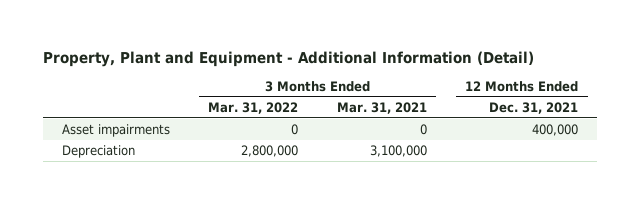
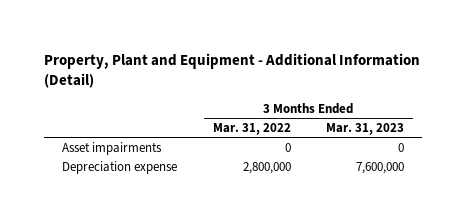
- | 3 Months Ended Mar. 31, 2022 | 3 Months Ended Mar. 31, 2021 | 12 Months Ended Dec. 31, 2021
+ | 3 Months Ended Mar. 31, 2022 | 3 Months Ended Mar. 31, 2023
- Depreciation | 2,800,000 | 3,100,000 |
+ Depreciation expense | 2,800,000 | 7,600,000

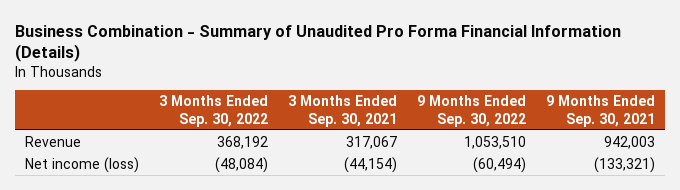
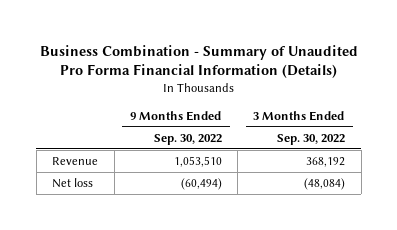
- | 3 Months Ended Sep. 30, 2022 | 3 Months Ended Sep. 30, 2021 | 9 Months Ended Sep. 30, 2022 | 9 Months Ended Sep. 30, 2021
+ | 9 Months Ended Sep. 30, 2022 | 3 Months Ended Sep. 30, 2022
- Net income (loss) | (48,084) | (44,154) | (60,494) | (133,321)
+ Net loss | (60,494) | (48,084)

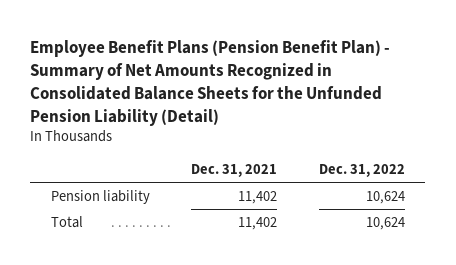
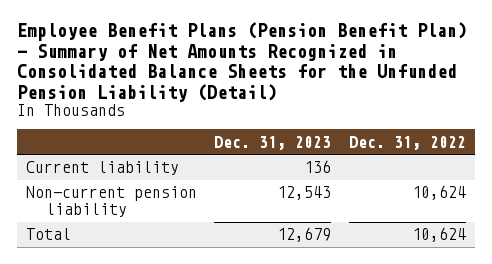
- | Dec. 31, 2021 | Dec. 31, 2022
+ | Dec. 31, 2023 | Dec. 31, 2022
- Pension liability | 11,402 | 10,624
+ Current liability | 136 |
+ Non-current pension liability | 12,543 | 10,624

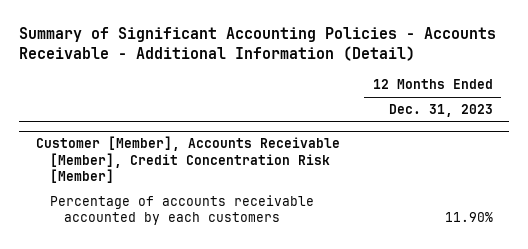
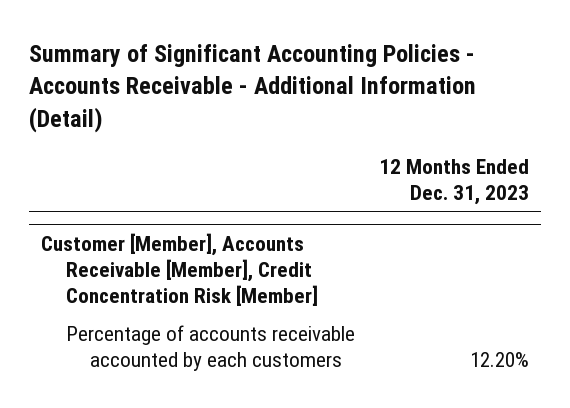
@ Customer [Member], Accounts Receivable [Member], Credit Concentration Risk [Member]
- Percentage of accounts receivable accounted by each customers | 11.90%
+ Percentage of accounts receivable accounted by each customers | 12.20%

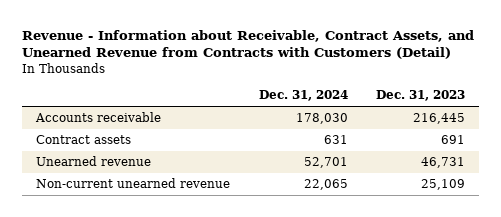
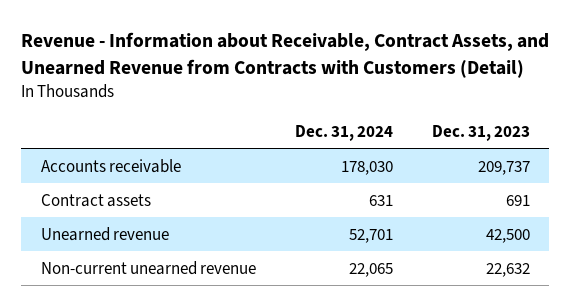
- Accounts receivable | 178,030 | 216,445
+ Accounts receivable | 178,030 | 209,737
- Unearned revenue | 52,701 | 46,731
- Non-current unearned revenue | 22,065 | 25,109
+ Unearned revenue | 52,701 | 42,500
+ Non-current unearned revenue | 22,065 | 22,632

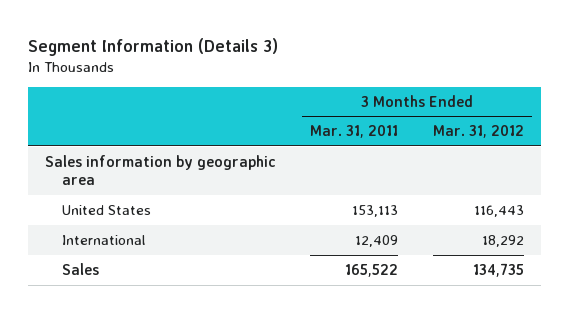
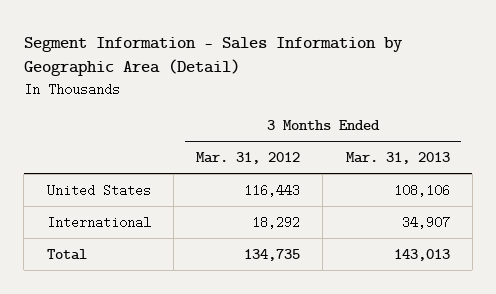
- Segment Information (Details 3)
+ Segment Information - Sales Information by Geographic Area (Detail)
- | 3 Months Ended Mar. 31, 2011 | 3 Months Ended Mar. 31, 2012
+ | 3 Months Ended Mar. 31, 2012 | 3 Months Ended Mar. 31, 2013
- Sales information by geographic area
- Sales | 165,522 | 134,735
+ Total | 134,735 | 143,013

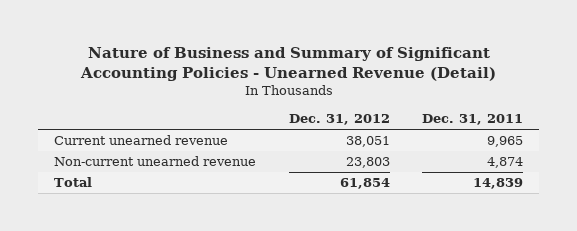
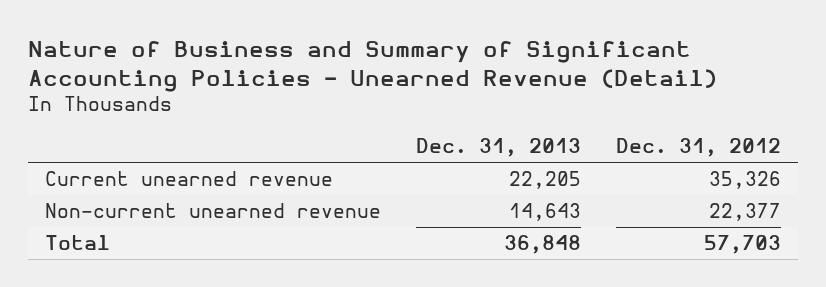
- | Dec. 31, 2012 | Dec. 31, 2011
+ | Dec. 31, 2013 | Dec. 31, 2012
- Current unearned revenue | 38,051 | 9,965
- Non-current unearned revenue | 23,803 | 4,874
- Total | 61,854 | 14,839
+ Current unearned revenue | 22,205 | 35,326
+ Non-current unearned revenue | 14,643 | 22,377
+ Total | 36,848 | 57,703

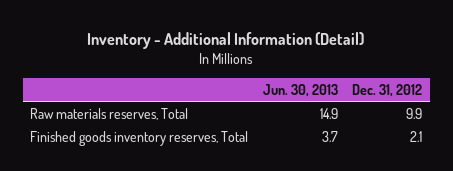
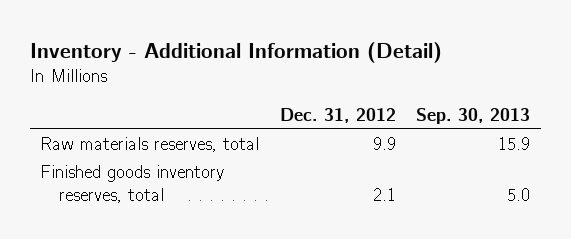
- | Jun. 30, 2013 | Dec. 31, 2012
+ | Dec. 31, 2012 | Sep. 30, 2013
- Raw materials reserves, Total | 14.9 | 9.9
- Finished goods inventory reserves, Total | 3.7 | 2.1
+ Raw materials reserves, total | 9.9 | 15.9
+ Finished goods inventory reserves, total | 2.1 | 5.0

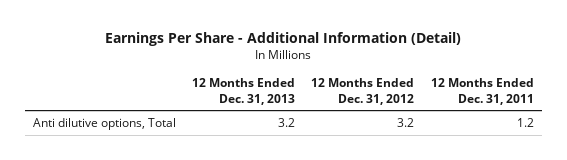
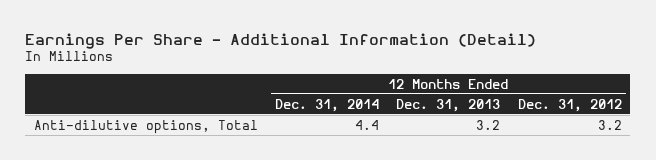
- | 12 Months Ended Dec. 31, 2013 | 12 Months Ended Dec. 31, 2012 | 12 Months Ended Dec. 31, 2011
+ | 12 Months Ended Dec. 31, 2014 | 12 Months Ended Dec. 31, 2013 | 12 Months Ended Dec. 31, 2012
- Anti dilutive options, Total | 3.2 | 3.2 | 1.2
+ Anti-dilutive options, Total | 4.4 | 3.2 | 3.2

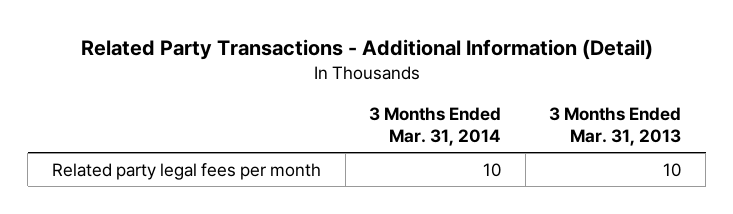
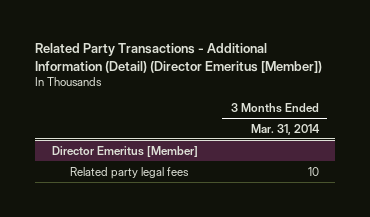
- Related Party Transactions - Additional Information (Detail)
+ Related Party Transactions - Additional Information (Detail) (Director Emeritus [Member])
- | 3 Months Ended Mar. 31, 2014 | 3 Months Ended Mar. 31, 2013
+ | 3 Months Ended Mar. 31, 2014
- Related party legal fees per month | 10 | 10
+ Director Emeritus [Member]
+ Related party legal fees | 10

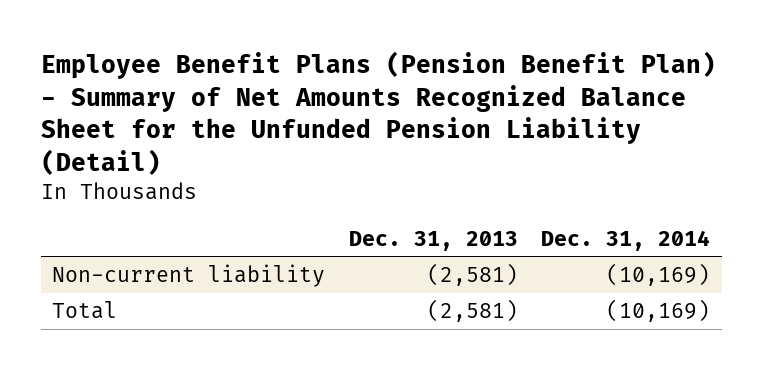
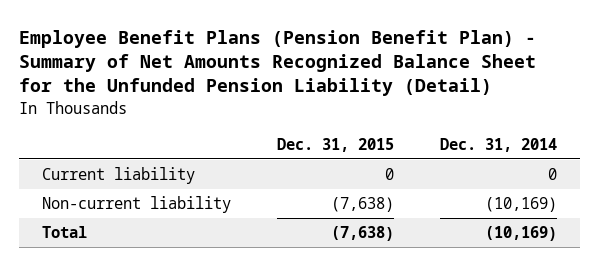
- | Dec. 31, 2013 | Dec. 31, 2014
+ | Dec. 31, 2015 | Dec. 31, 2014
+ Current liability | 0 | 0

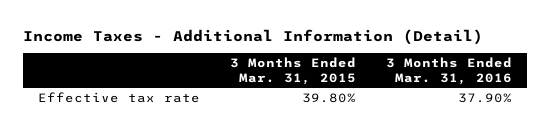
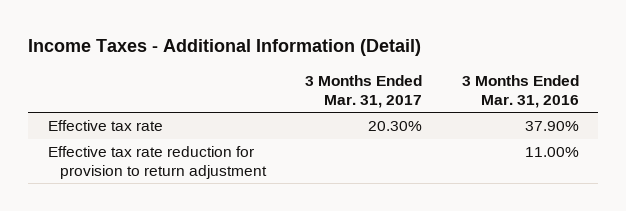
- | 3 Months Ended Mar. 31, 2015 | 3 Months Ended Mar. 31, 2016
+ | 3 Months Ended Mar. 31, 2017 | 3 Months Ended Mar. 31, 2016
+ Effective tax rate reduction for provision to return adjustment | | 11.00%

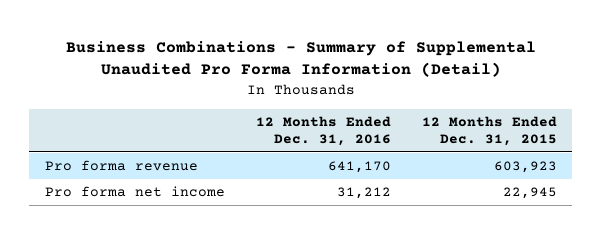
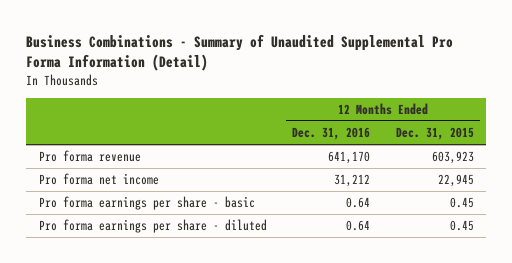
- Business Combinations - Summary of Supplemental Unaudited Pro Forma Information (Detail)
+ Business Combinations - Summary of Unaudited Supplemental Pro Forma Information (Detail)
+ Pro forma earnings per share - basic | 0.64 | 0.45
+ Pro forma earnings per share - diluted | 0.64 | 0.45

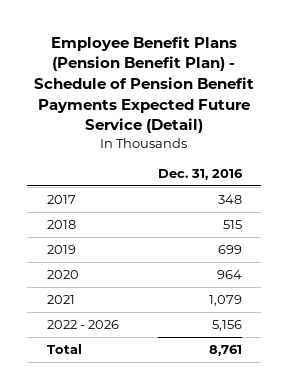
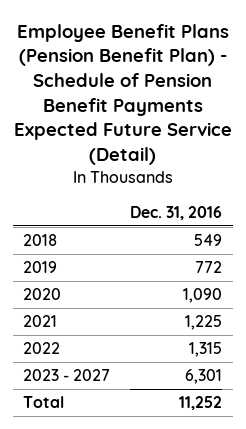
- 2017 | 348
- 2018 | 515
- 2019 | 699
- 2020 | 964
- 2021 | 1,079
- 2022 - 2026 | 5,156
- Total | 8,761
+ 2018 | 549
+ 2019 | 772
+ 2020 | 1,090
+ 2021 | 1,225
+ 2022 | 1,315
+ 2023 - 2027 | 6,301
+ Total | 11,252

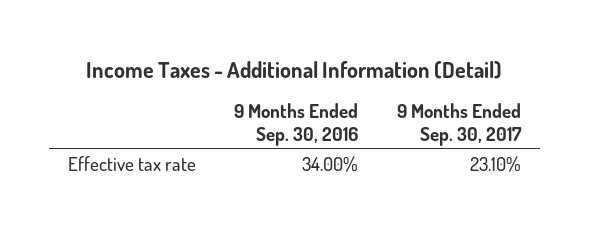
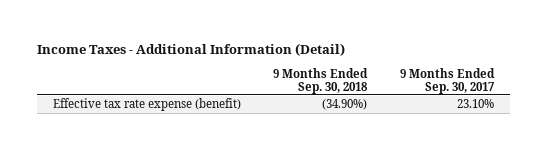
- | 9 Months Ended Sep. 30, 2016 | 9 Months Ended Sep. 30, 2017
+ | 9 Months Ended Sep. 30, 2018 | 9 Months Ended Sep. 30, 2017
- Effective tax rate | 34.00% | 23.10%
+ Effective tax rate expense (benefit) | (34.90%) | 23.10%

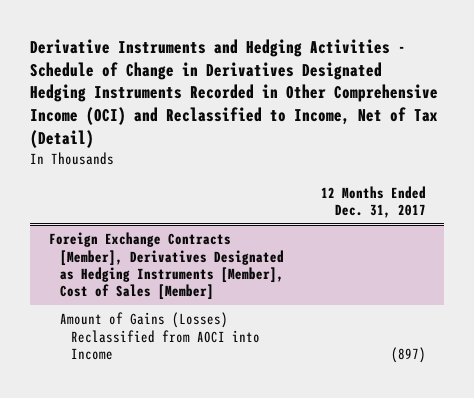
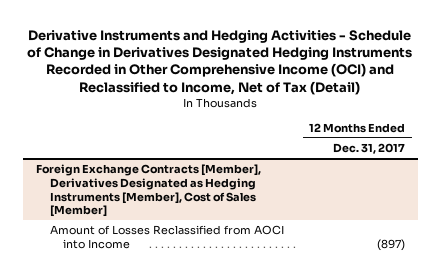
@ Foreign Exchange Contracts [Member], Derivatives Designated as Hedging Instruments [Member], Cost of Sales [Member]
- Amount of Gains (Losses) Reclassified from AOCI into Income | (897)
+ Amount of Losses Reclassified from AOCI into Income | (897)

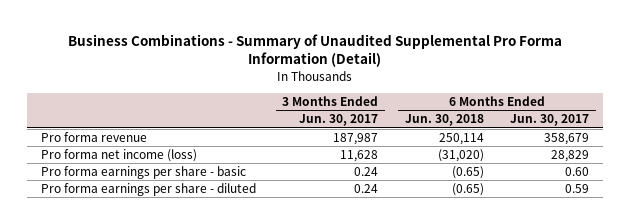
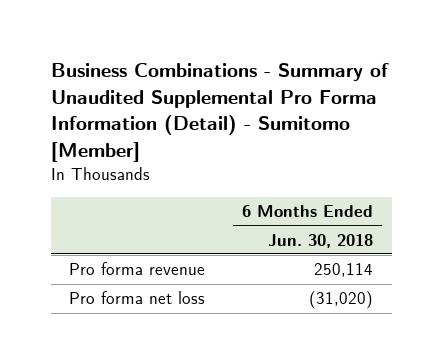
- Business Combinations - Summary of Unaudited Supplemental Pro Forma Information (Detail)
+ Business Combinations - Summary of Unaudited Supplemental Pro Forma Information (Detail) - Sumitomo [Member]
- | 3 Months Ended Jun. 30, 2017 | 6 Months Ended Jun. 30, 2018 | 6 Months Ended Jun. 30, 2017
+ | 6 Months Ended Jun. 30, 2018
- Pro forma net income (loss) | 11,628 | (31,020) | 28,829
- Pro forma earnings per share - basic | 0.24 | (0.65) | 0.60
- Pro forma earnings per share - diluted | 0.24 | (0.65) | 0.59
+ Pro forma net loss | (31,020)

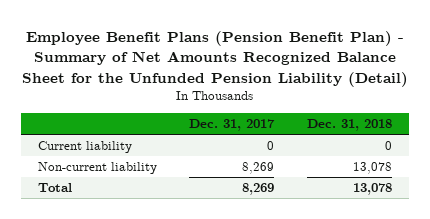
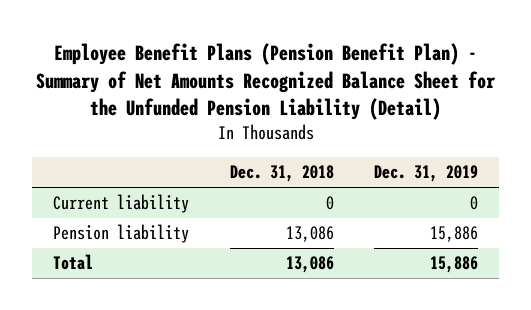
- | Dec. 31, 2017 | Dec. 31, 2018
+ | Dec. 31, 2018 | Dec. 31, 2019
- Non-current liability | 8,269 | 13,078
- Total | 8,269 | 13,078
+ Pension liability | 13,086 | 15,886
+ Total | 13,086 | 15,886

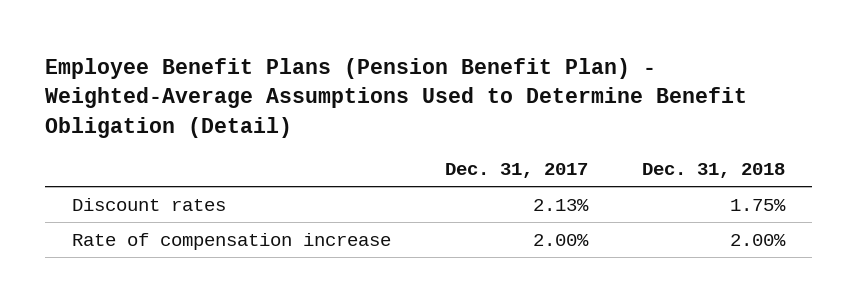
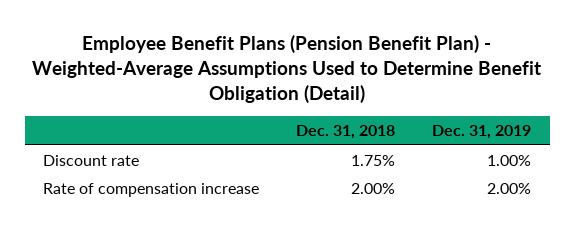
- | Dec. 31, 2017 | Dec. 31, 2018
+ | Dec. 31, 2018 | Dec. 31, 2019
- Discount rates | 2.13% | 1.75%
+ Discount rate | 1.75% | 1.00%

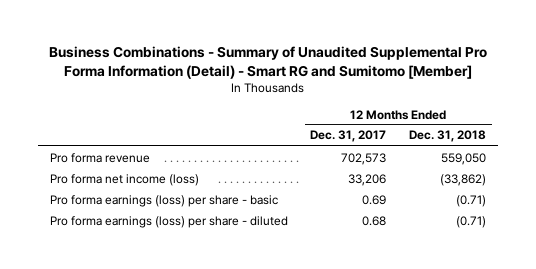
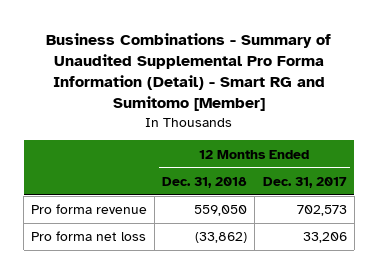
- | 12 Months Ended Dec. 31, 2017 | 12 Months Ended Dec. 31, 2018
+ | 12 Months Ended Dec. 31, 2018 | 12 Months Ended Dec. 31, 2017
- Pro forma net income (loss) | 33,206 | (33,862)
- Pro forma earnings (loss) per share - basic | 0.69 | (0.71)
- Pro forma earnings (loss) per share - diluted | 0.68 | (0.71)
+ Pro forma net loss | (33,862) | 33,206

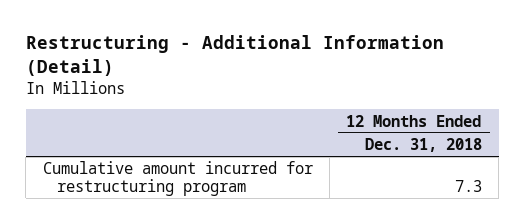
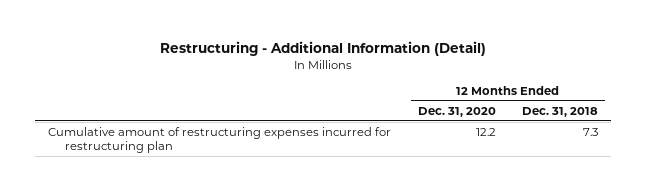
- | 12 Months Ended Dec. 31, 2018
+ | 12 Months Ended Dec. 31, 2020 | 12 Months Ended Dec. 31, 2018
- Cumulative amount incurred for restructuring program | 7.3
+ Cumulative amount of restructuring expenses incurred for restructuring plan | 12.2 | 7.3

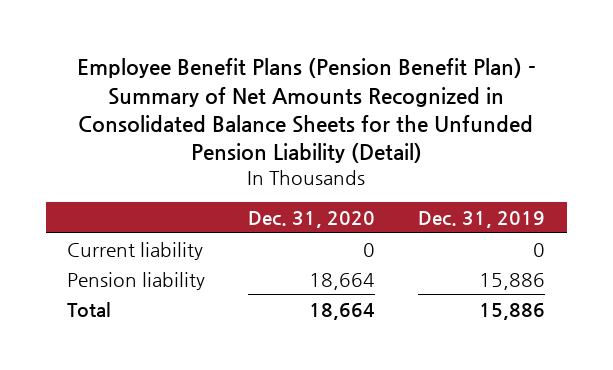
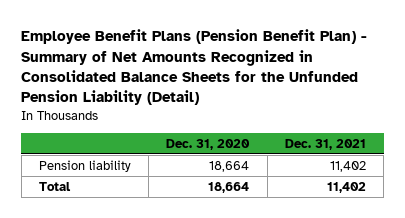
- | Dec. 31, 2020 | Dec. 31, 2019
+ | Dec. 31, 2020 | Dec. 31, 2021
- Current liability | 0 | 0

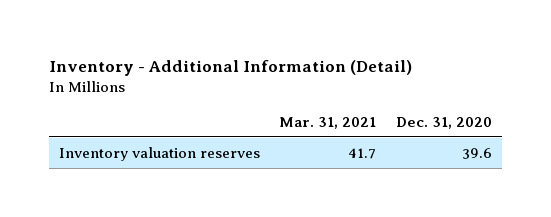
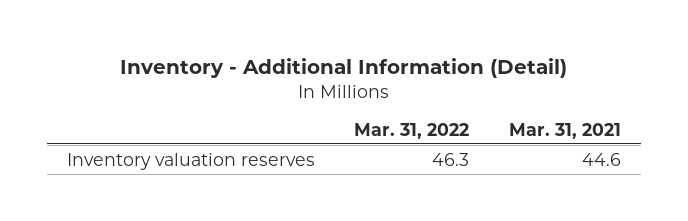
- | Mar. 31, 2021 | Dec. 31, 2020
+ | Mar. 31, 2022 | Mar. 31, 2021
- Inventory valuation reserves | 41.7 | 39.6
+ Inventory valuation reserves | 46.3 | 44.6

